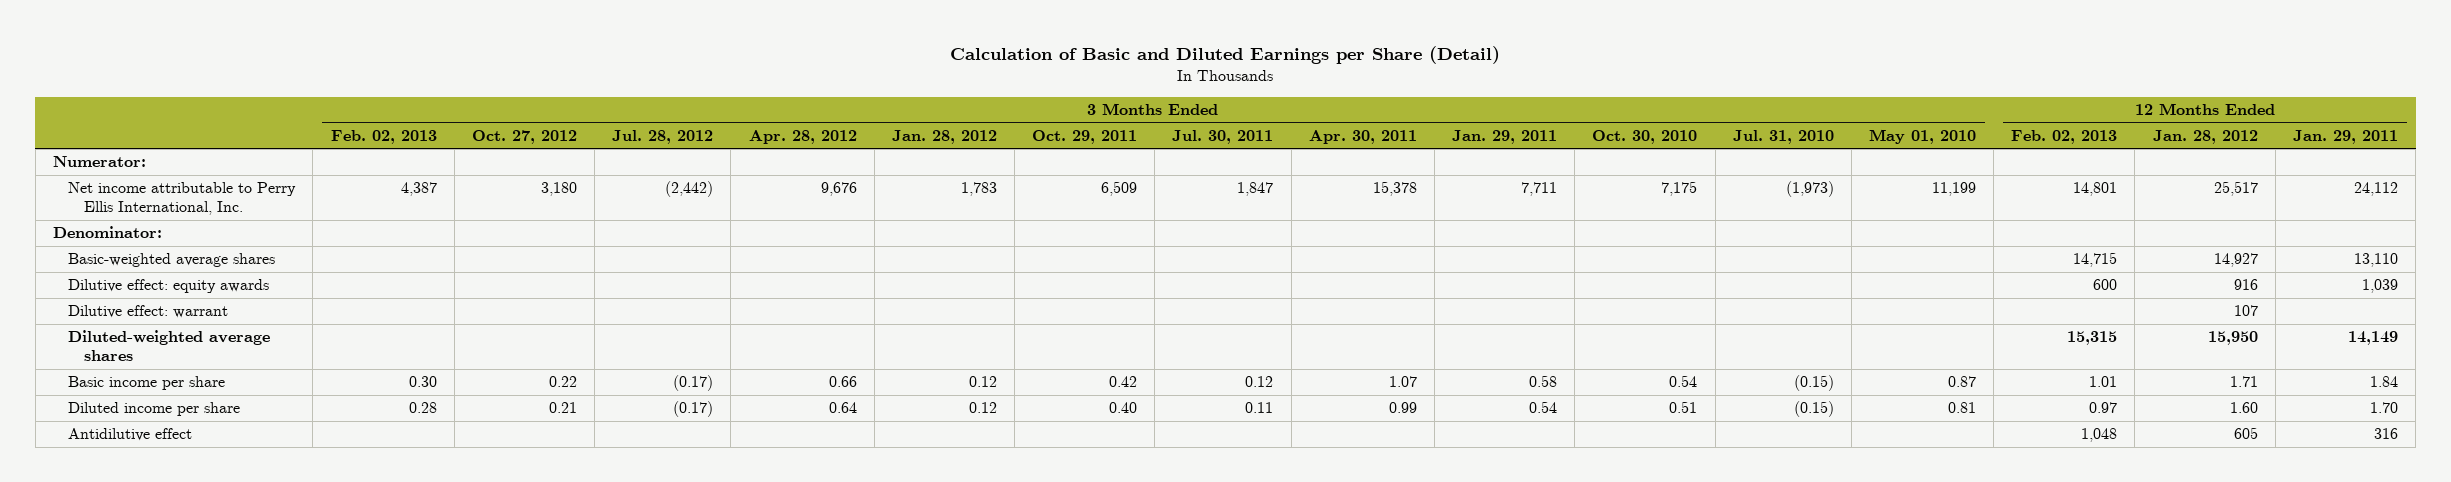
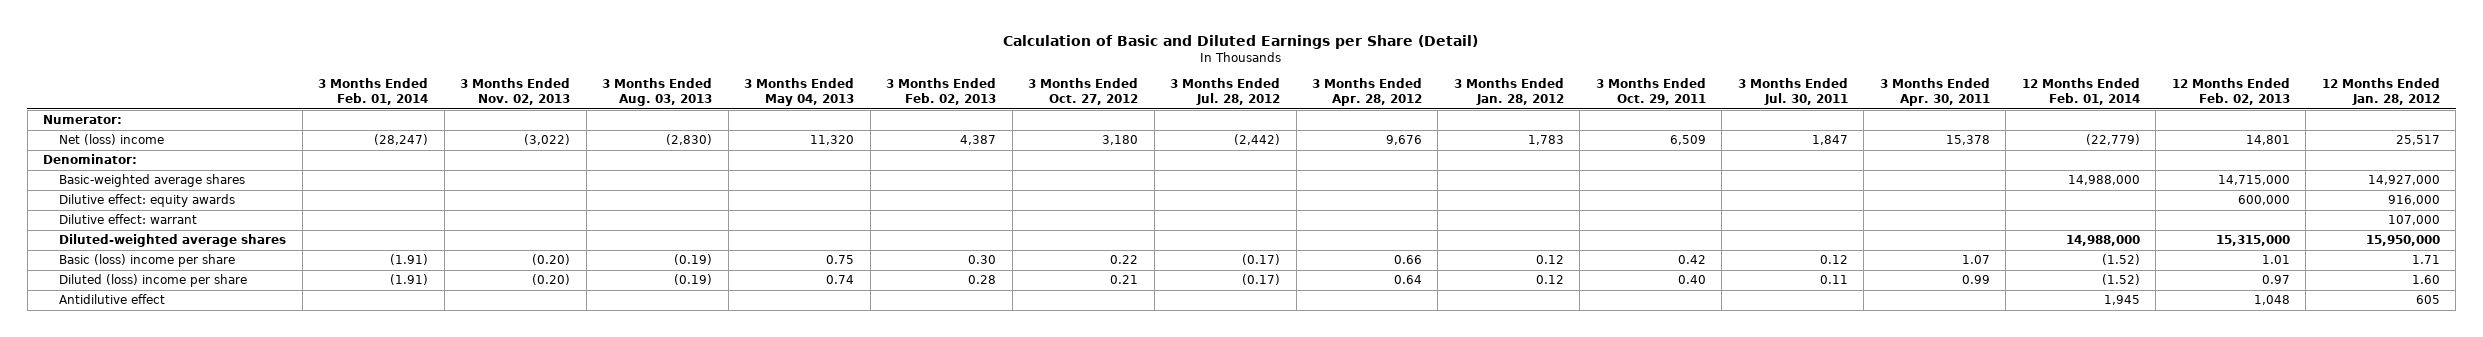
- | 3 Months Ended Feb. 02, 2013 | 3 Months Ended Oct. 27, 2012 | 3 Months Ended Jul. 28, 2012 | 3 Months Ended Apr. 28, 2012 | 3 Months Ended Jan. 28, 2012 | 3 Months Ended Oct. 29, 2011 | 3 Months Ended Jul. 30, 2011 | 3 Months Ended Apr. 30, 2011 | 3 Months Ended Jan. 29, 2011 | 3 Months Ended Oct. 30, 2010 | 3 Months Ended Jul. 31, 2010 | 3 Months Ended May 01, 2010 | 12 Months Ended Feb. 02, 2013 | 12 Months Ended Jan. 28, 2012 | 12 Months Ended Jan. 29, 2011
+ | 3 Months Ended Feb. 01, 2014 | 3 Months Ended Nov. 02, 2013 | 3 Months Ended Aug. 03, 2013 | 3 Months Ended May 04, 2013 | 3 Months Ended Feb. 02, 2013 | 3 Months Ended Oct. 27, 2012 | 3 Months Ended Jul. 28, 2012 | 3 Months Ended Apr. 28, 2012 | 3 Months Ended Jan. 28, 2012 | 3 Months Ended Oct. 29, 2011 | 3 Months Ended Jul. 30, 2011 | 3 Months Ended Apr. 30, 2011 | 12 Months Ended Feb. 01, 2014 | 12 Months Ended Feb. 02, 2013 | 12 Months Ended Jan. 28, 2012
- Net income attributable to Perry Ellis International, Inc. | 4,387 | 3,180 | (2,442) | 9,676 | 1,783 | 6,509 | 1,847 | 15,378 | 7,711 | 7,175 | (1,973) | 11,199 | 14,801 | 25,517 | 24,112
+ Net (loss) income | (28,247) | (3,022) | (2,830) | 11,320 | 4,387 | 3,180 | (2,442) | 9,676 | 1,783 | 6,509 | 1,847 | 15,378 | (22,779) | 14,801 | 25,517
- Basic-weighted average shares | | | | | | | | | | | | | 14,715 | 14,927 | 13,110
- Dilutive effect: equity awards | | | | | | | | | | | | | 600 | 916 | 1,039
- Dilutive effect: warrant | | | | | | | | | | | | | | 107 |
- Diluted-weighted average shares | | | | | | | | | | | | | 15,315 | 15,950 | 14,149
- Basic income per share | 0.30 | 0.22 | (0.17) | 0.66 | 0.12 | 0.42 | 0.12 | 1.07 | 0.58 | 0.54 | (0.15) | 0.87 | 1.01 | 1.71 | 1.84
- Diluted income per share | 0.28 | 0.21 | (0.17) | 0.64 | 0.12 | 0.40 | 0.11 | 0.99 | 0.54 | 0.51 | (0.15) | 0.81 | 0.97 | 1.60 | 1.70
+ Basic-weighted average shares | | | | | | | | | | | | | 14,988,000 | 14,715,000 | 14,927,000
+ Dilutive effect: equity awards | | | | | | | | | | | | | | 600,000 | 916,000
+ Dilutive effect: warrant | | | | | | | | | | | | | | | 107,000
+ Diluted-weighted average shares | | | | | | | | | | | | | 14,988,000 | 15,315,000 | 15,950,000
+ Basic (loss) income per share | (1.91) | (0.20) | (0.19) | 0.75 | 0.30 | 0.22 | (0.17) | 0.66 | 0.12 | 0.42 | 0.12 | 1.07 | (1.52) | 1.01 | 1.71
+ Diluted (loss) income per share | (1.91) | (0.20) | (0.19) | 0.74 | 0.28 | 0.21 | (0.17) | 0.64 | 0.12 | 0.40 | 0.11 | 0.99 | (1.52) | 0.97 | 1.60

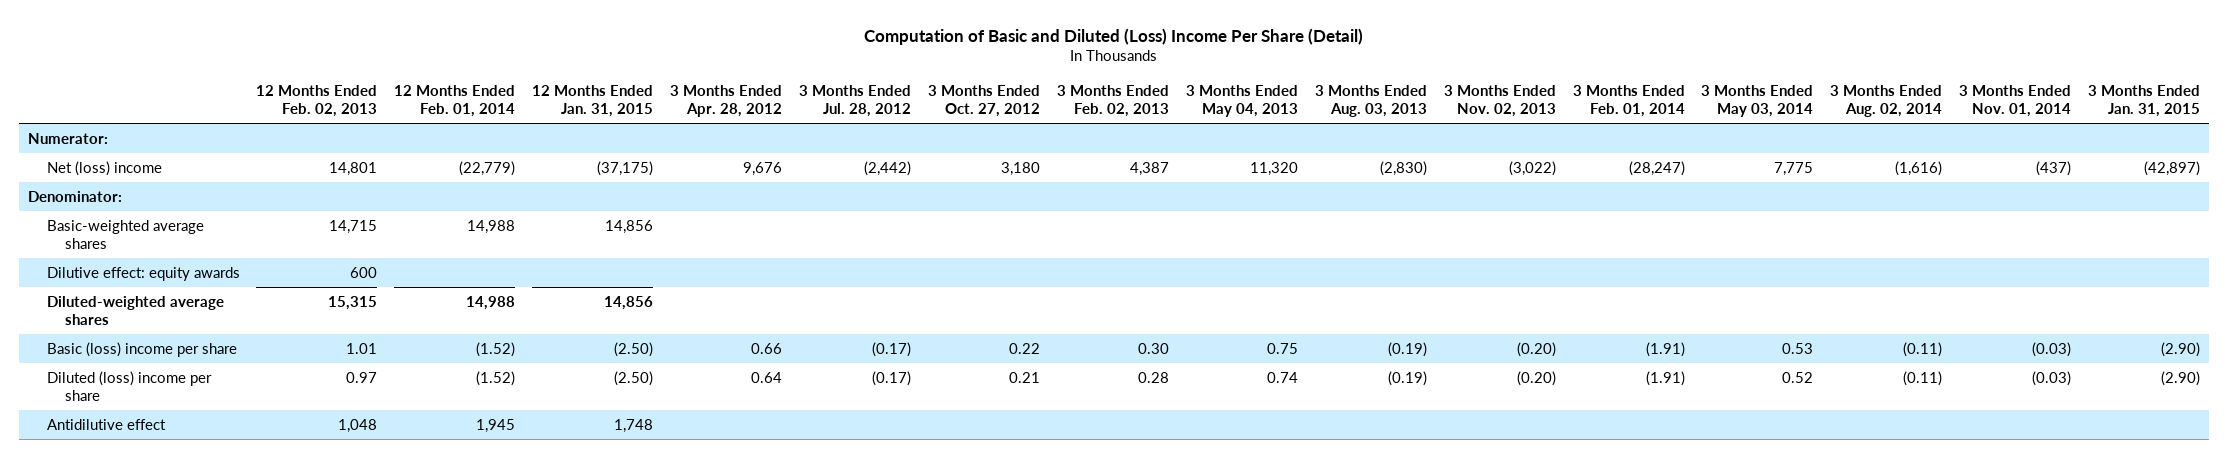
- Calculation of Basic and Diluted Earnings per Share (Detail)
+ Computation of Basic and Diluted (Loss) Income Per Share (Detail)
- | 3 Months Ended Feb. 01, 2014 | 3 Months Ended Nov. 02, 2013 | 3 Months Ended Aug. 03, 2013 | 3 Months Ended May 04, 2013 | 3 Months Ended Feb. 02, 2013 | 3 Months Ended Oct. 27, 2012 | 3 Months Ended Jul. 28, 2012 | 3 Months Ended Apr. 28, 2012 | 3 Months Ended Jan. 28, 2012 | 3 Months Ended Oct. 29, 2011 | 3 Months Ended Jul. 30, 2011 | 3 Months Ended Apr. 30, 2011 | 12 Months Ended Feb. 01, 2014 | 12 Months Ended Feb. 02, 2013 | 12 Months Ended Jan. 28, 2012
+ | 12 Months Ended Feb. 02, 2013 | 12 Months Ended Feb. 01, 2014 | 12 Months Ended Jan. 31, 2015 | 3 Months Ended Apr. 28, 2012 | 3 Months Ended Jul. 28, 2012 | 3 Months Ended Oct. 27, 2012 | 3 Months Ended Feb. 02, 2013 | 3 Months Ended May 04, 2013 | 3 Months Ended Aug. 03, 2013 | 3 Months Ended Nov. 02, 2013 | 3 Months Ended Feb. 01, 2014 | 3 Months Ended May 03, 2014 | 3 Months Ended Aug. 02, 2014 | 3 Months Ended Nov. 01, 2014 | 3 Months Ended Jan. 31, 2015
- Basic-weighted average shares | | | | | | | | | | | | | 14,988,000 | 14,715,000 | 14,927,000
- Dilutive effect: equity awards | | | | | | | | | | | | | | 600,000 | 916,000
- Dilutive effect: warrant | | | | | | | | | | | | | | | 107,000
- Diluted-weighted average shares | | | | | | | | | | | | | 14,988,000 | 15,315,000 | 15,950,000
+ Basic-weighted average shares | 14,715 | 14,988 | 14,856 | | | | | | | | | | | |
+ Dilutive effect: equity awards | 600 | | | | | | | | | | | | | |
+ Diluted-weighted average shares | 15,315 | 14,988 | 14,856 | | | | | | | | | | | |

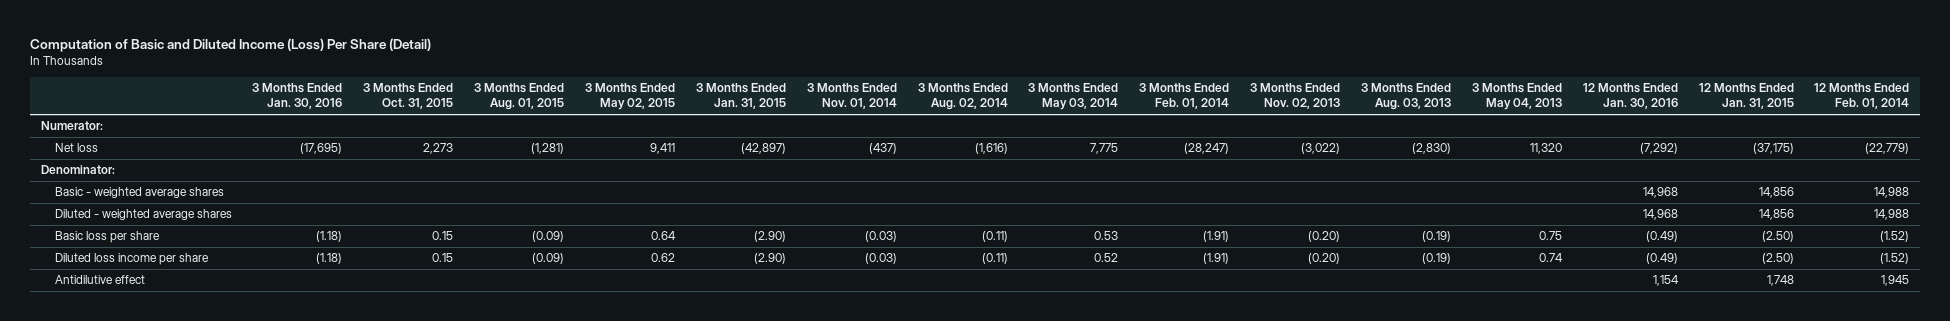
- Computation of Basic and Diluted (Loss) Income Per Share (Detail)
+ Computation of Basic and Diluted Income (Loss) Per Share (Detail)
- | 12 Months Ended Feb. 02, 2013 | 12 Months Ended Feb. 01, 2014 | 12 Months Ended Jan. 31, 2015 | 3 Months Ended Apr. 28, 2012 | 3 Months Ended Jul. 28, 2012 | 3 Months Ended Oct. 27, 2012 | 3 Months Ended Feb. 02, 2013 | 3 Months Ended May 04, 2013 | 3 Months Ended Aug. 03, 2013 | 3 Months Ended Nov. 02, 2013 | 3 Months Ended Feb. 01, 2014 | 3 Months Ended May 03, 2014 | 3 Months Ended Aug. 02, 2014 | 3 Months Ended Nov. 01, 2014 | 3 Months Ended Jan. 31, 2015
+ | 3 Months Ended Jan. 30, 2016 | 3 Months Ended Oct. 31, 2015 | 3 Months Ended Aug. 01, 2015 | 3 Months Ended May 02, 2015 | 3 Months Ended Jan. 31, 2015 | 3 Months Ended Nov. 01, 2014 | 3 Months Ended Aug. 02, 2014 | 3 Months Ended May 03, 2014 | 3 Months Ended Feb. 01, 2014 | 3 Months Ended Nov. 02, 2013 | 3 Months Ended Aug. 03, 2013 | 3 Months Ended May 04, 2013 | 12 Months Ended Jan. 30, 2016 | 12 Months Ended Jan. 31, 2015 | 12 Months Ended Feb. 01, 2014
- Net (loss) income | 14,801 | (22,779) | (37,175) | 9,676 | (2,442) | 3,180 | 4,387 | 11,320 | (2,830) | (3,022) | (28,247) | 7,775 | (1,616) | (437) | (42,897)
+ Net loss | (17,695) | 2,273 | (1,281) | 9,411 | (42,897) | (437) | (1,616) | 7,775 | (28,247) | (3,022) | (2,830) | 11,320 | (7,292) | (37,175) | (22,779)
- Basic-weighted average shares | 14,715 | 14,988 | 14,856 | | | | | | | | | | | |
- Dilutive effect: equity awards | 600 | | | | | | | | | | | | | |
- Diluted-weighted average shares | 15,315 | 14,988 | 14,856 | | | | | | | | | | | |
- Basic (loss) income per share | 1.01 | (1.52) | (2.50) | 0.66 | (0.17) | 0.22 | 0.30 | 0.75 | (0.19) | (0.20) | (1.91) | 0.53 | (0.11) | (0.03) | (2.90)
- Diluted (loss) income per share | 0.97 | (1.52) | (2.50) | 0.64 | (0.17) | 0.21 | 0.28 | 0.74 | (0.19) | (0.20) | (1.91) | 0.52 | (0.11) | (0.03) | (2.90)
+ Basic - weighted average shares | | | | | | | | | | | | | 14,968 | 14,856 | 14,988
+ Diluted - weighted average shares | | | | | | | | | | | | | 14,968 | 14,856 | 14,988
+ Basic loss per share | (1.18) | 0.15 | (0.09) | 0.64 | (2.90) | (0.03) | (0.11) | 0.53 | (1.91) | (0.20) | (0.19) | 0.75 | (0.49) | (2.50) | (1.52)
+ Diluted loss income per share | (1.18) | 0.15 | (0.09) | 0.62 | (2.90) | (0.03) | (0.11) | 0.52 | (1.91) | (0.20) | (0.19) | 0.74 | (0.49) | (2.50) | (1.52)

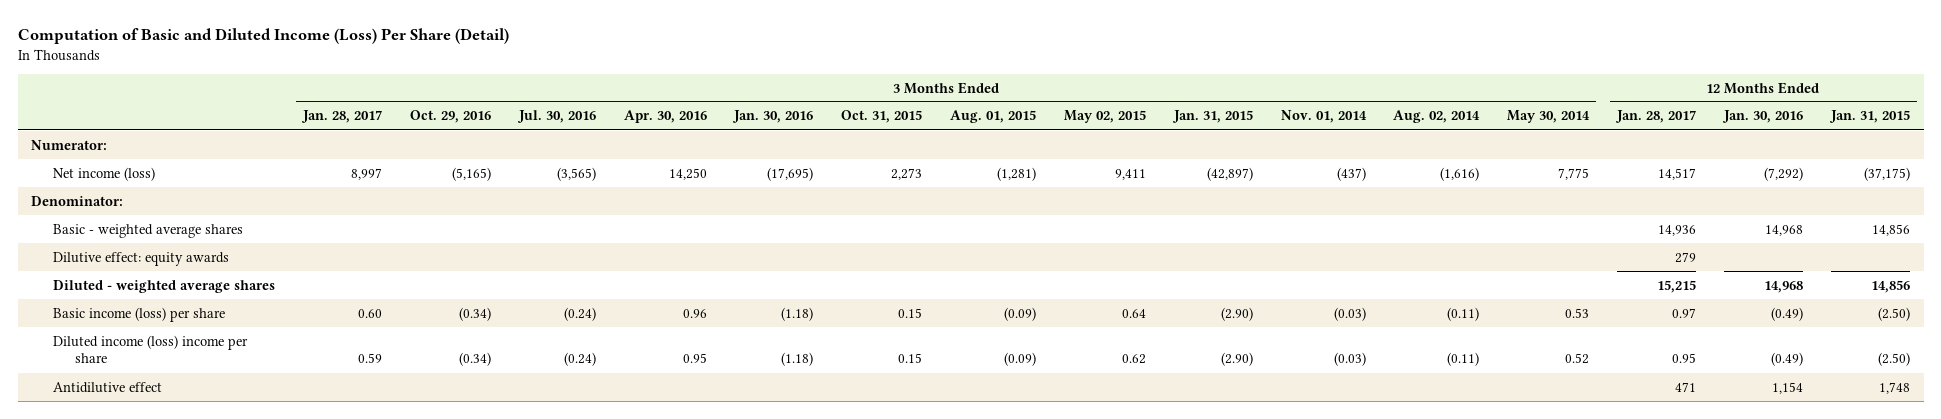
- | 3 Months Ended Jan. 30, 2016 | 3 Months Ended Oct. 31, 2015 | 3 Months Ended Aug. 01, 2015 | 3 Months Ended May 02, 2015 | 3 Months Ended Jan. 31, 2015 | 3 Months Ended Nov. 01, 2014 | 3 Months Ended Aug. 02, 2014 | 3 Months Ended May 03, 2014 | 3 Months Ended Feb. 01, 2014 | 3 Months Ended Nov. 02, 2013 | 3 Months Ended Aug. 03, 2013 | 3 Months Ended May 04, 2013 | 12 Months Ended Jan. 30, 2016 | 12 Months Ended Jan. 31, 2015 | 12 Months Ended Feb. 01, 2014
+ | 3 Months Ended Jan. 28, 2017 | 3 Months Ended Oct. 29, 2016 | 3 Months Ended Jul. 30, 2016 | 3 Months Ended Apr. 30, 2016 | 3 Months Ended Jan. 30, 2016 | 3 Months Ended Oct. 31, 2015 | 3 Months Ended Aug. 01, 2015 | 3 Months Ended May 02, 2015 | 3 Months Ended Jan. 31, 2015 | 3 Months Ended Nov. 01, 2014 | 3 Months Ended Aug. 02, 2014 | 3 Months Ended May 30, 2014 | 12 Months Ended Jan. 28, 2017 | 12 Months Ended Jan. 30, 2016 | 12 Months Ended Jan. 31, 2015
- Net loss | (17,695) | 2,273 | (1,281) | 9,411 | (42,897) | (437) | (1,616) | 7,775 | (28,247) | (3,022) | (2,830) | 11,320 | (7,292) | (37,175) | (22,779)
+ Net income (loss) | 8,997 | (5,165) | (3,565) | 14,250 | (17,695) | 2,273 | (1,281) | 9,411 | (42,897) | (437) | (1,616) | 7,775 | 14,517 | (7,292) | (37,175)
+ Dilutive effect: equity awards | | | | | | | | | | | | | 279 | |
- Basic loss per share | (1.18) | 0.15 | (0.09) | 0.64 | (2.90) | (0.03) | (0.11) | 0.53 | (1.91) | (0.20) | (0.19) | 0.75 | (0.49) | (2.50) | (1.52)
- Diluted loss income per share | (1.18) | 0.15 | (0.09) | 0.62 | (2.90) | (0.03) | (0.11) | 0.52 | (1.91) | (0.20) | (0.19) | 0.74 | (0.49) | (2.50) | (1.52)
+ Basic income (loss) per share | 0.60 | (0.34) | (0.24) | 0.96 | (1.18) | 0.15 | (0.09) | 0.64 | (2.90) | (0.03) | (0.11) | 0.53 | 0.97 | (0.49) | (2.50)
+ Diluted income (loss) income per share | 0.59 | (0.34) | (0.24) | 0.95 | (1.18) | 0.15 | (0.09) | 0.62 | (2.90) | (0.03) | (0.11) | 0.52 | 0.95 | (0.49) | (2.50)

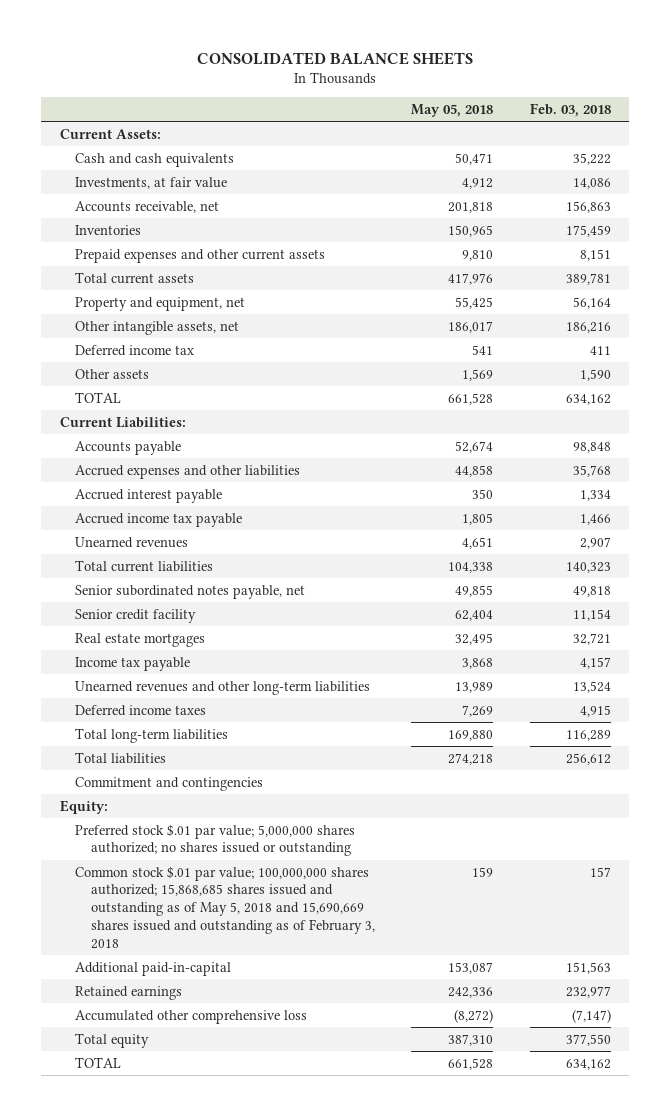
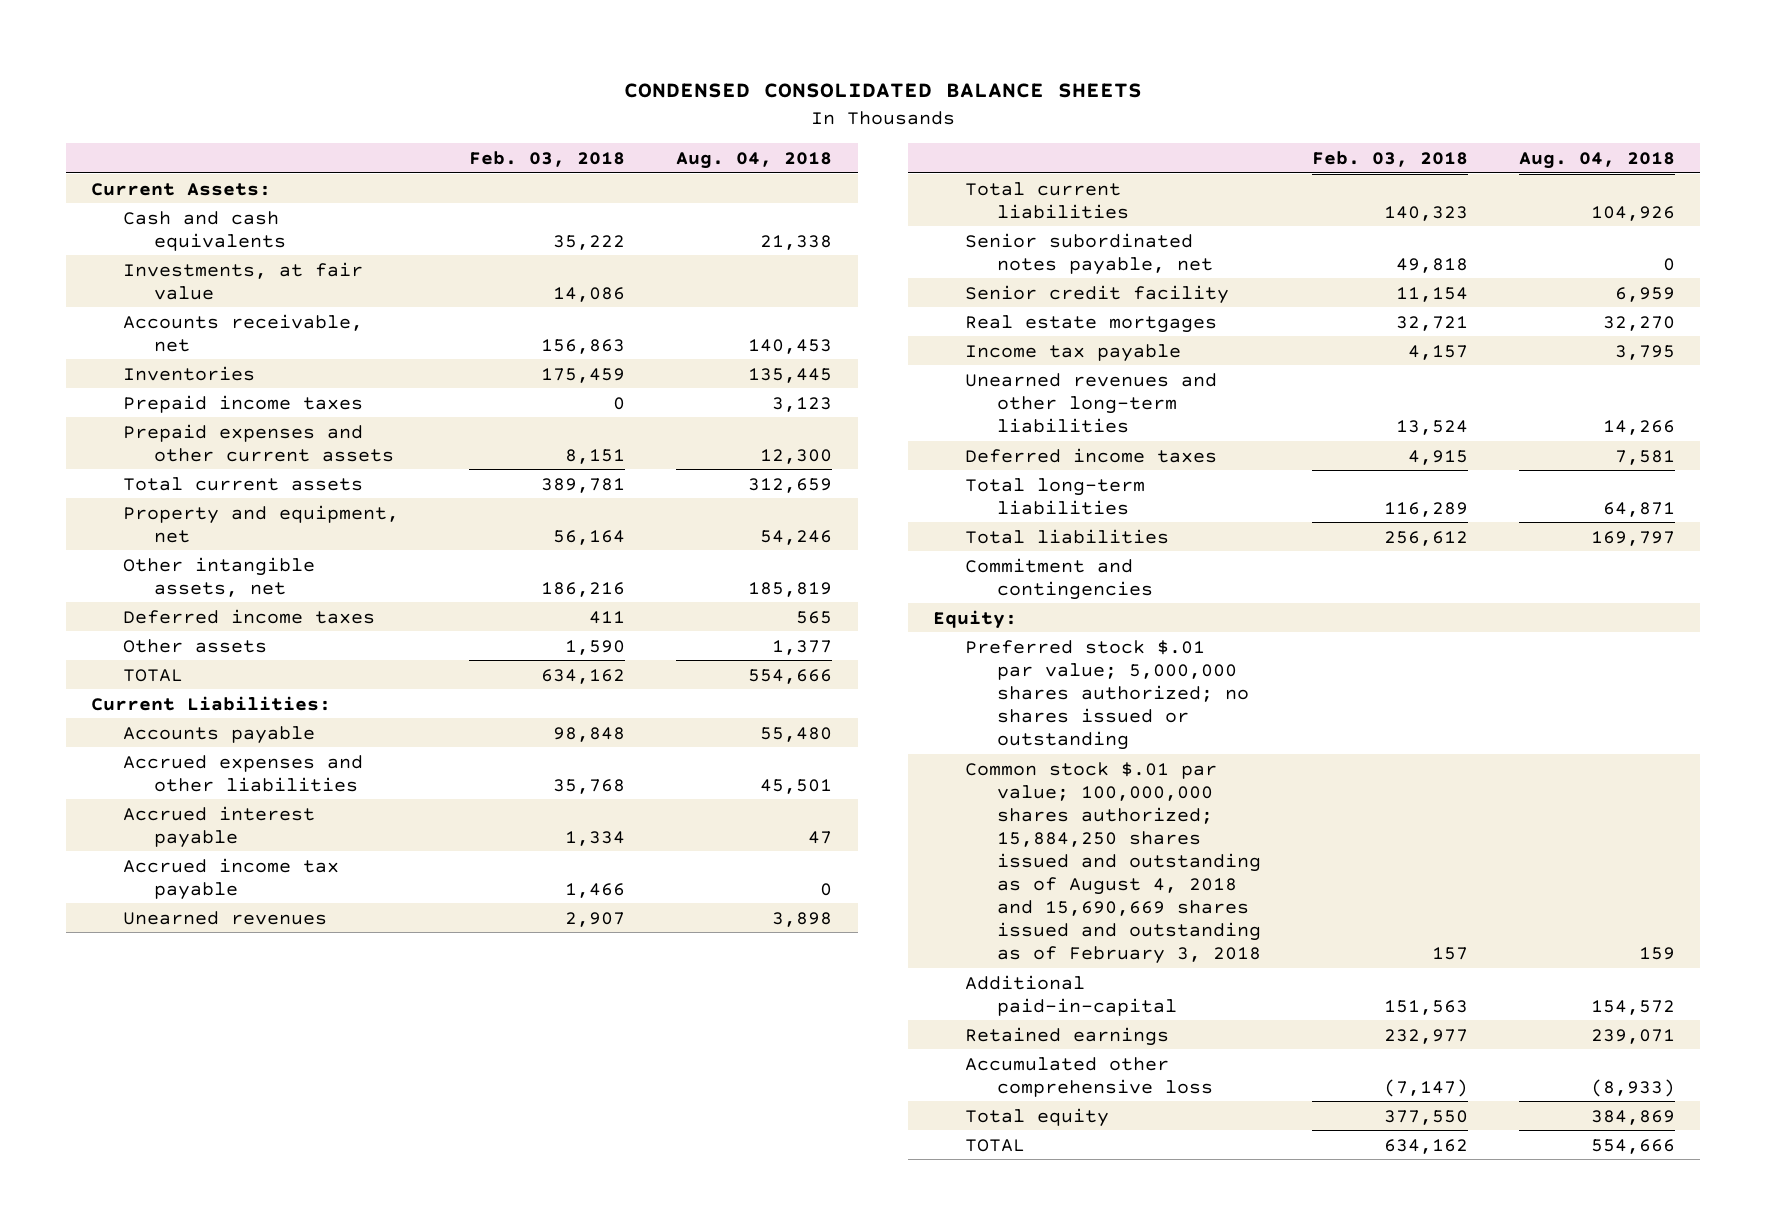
- CONSOLIDATED BALANCE SHEETS
+ CONDENSED CONSOLIDATED BALANCE SHEETS
- | May 05, 2018 | Feb. 03, 2018
+ | Feb. 03, 2018 | Aug. 04, 2018
+ Prepaid income taxes | 0 | 3,123
- Deferred income tax | 541 | 411
+ Deferred income taxes | 411 | 565
- Common stock $.01 par value; 100,000,000 shares authorized; 15,868,685 shares issued and outstanding as of May 5, 2018 and 15,690,669 shares issued and outstanding as of February 3, 2018 | 159 | 157
+ Common stock $.01 par value; 100,000,000 shares authorized; 15,884,250 shares issued and outstanding as of August 4, 2018 and 15,690,669 shares issued and outstanding as of February 3, 2018 | 157 | 159

